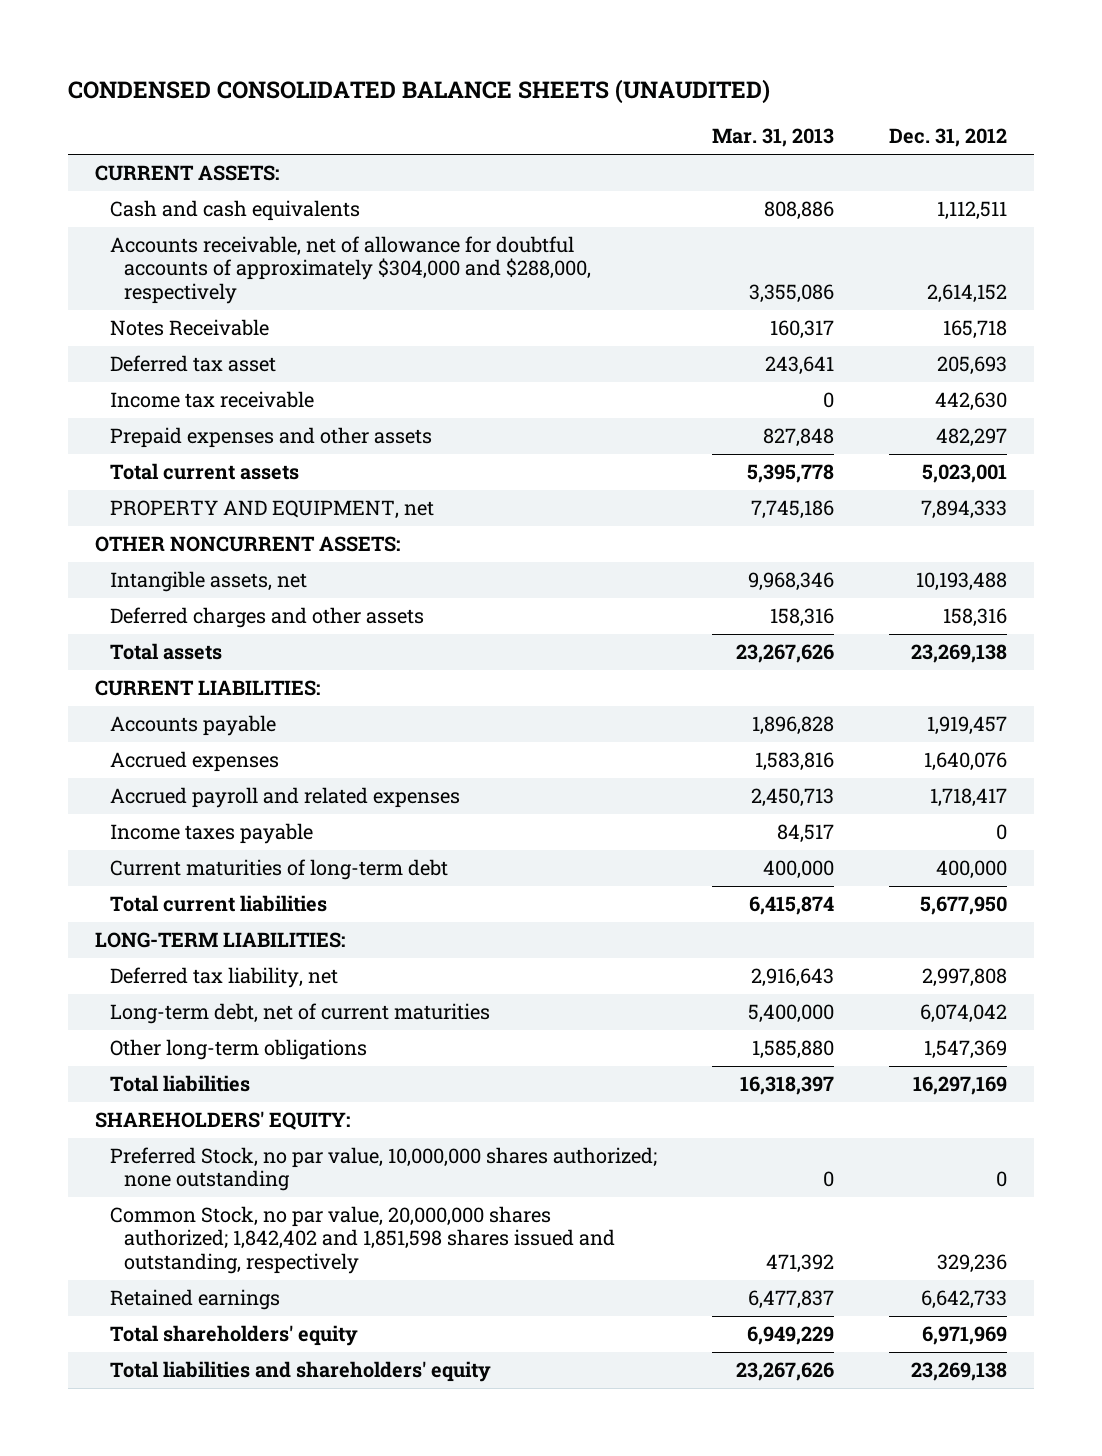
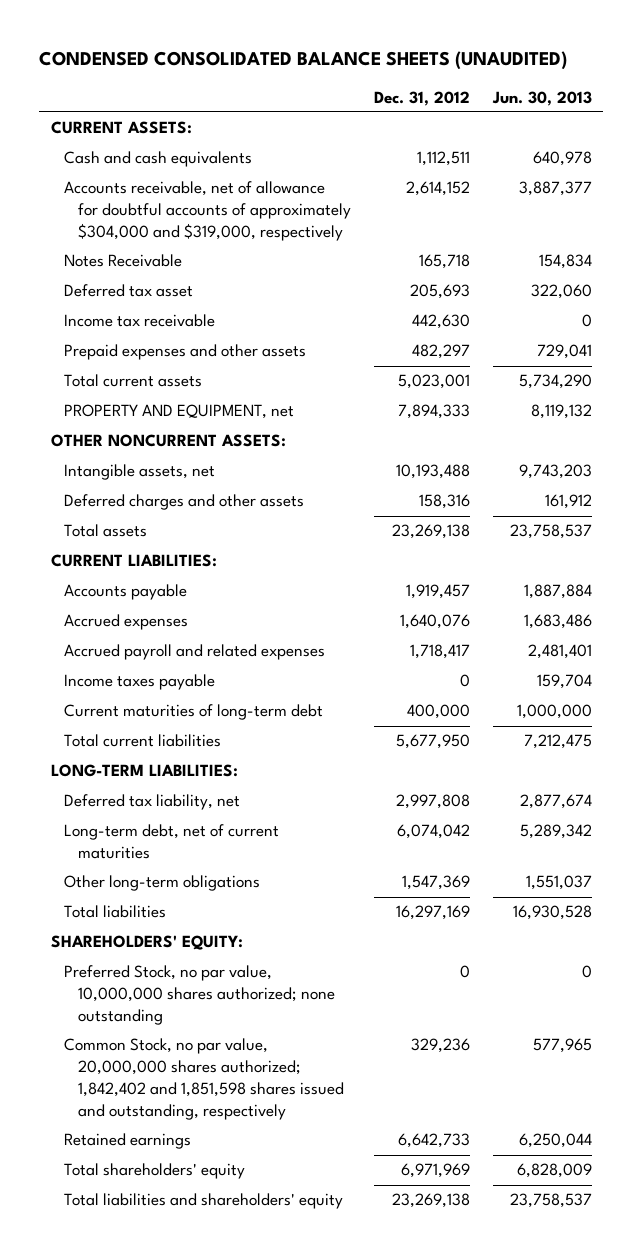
- | Mar. 31, 2013 | Dec. 31, 2012
+ | Dec. 31, 2012 | Jun. 30, 2013
- Accounts receivable, net of allowance for doubtful accounts of approximately $304,000 and $288,000, respectively | 3,355,086 | 2,614,152
+ Accounts receivable, net of allowance for doubtful accounts of approximately $304,000 and $319,000, respectively | 2,614,152 | 3,887,377

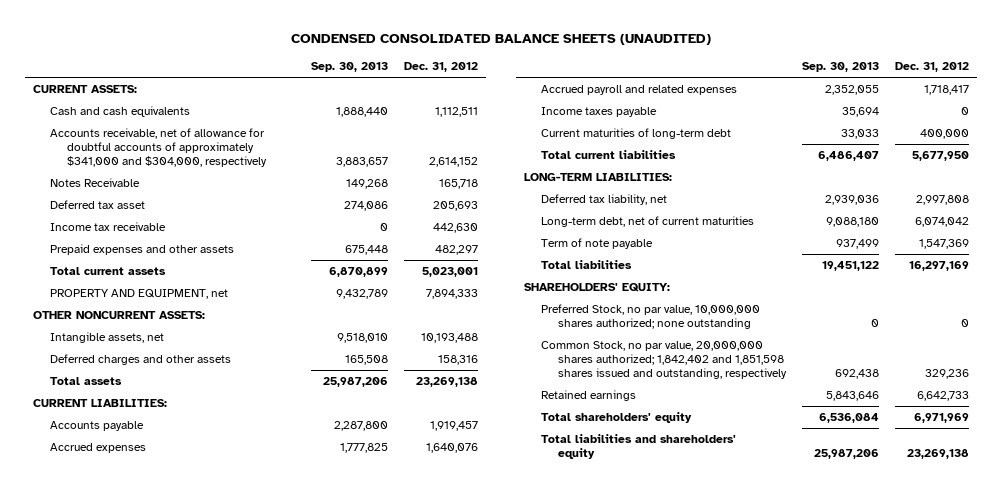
- | Dec. 31, 2012 | Jun. 30, 2013
+ | Sep. 30, 2013 | Dec. 31, 2012
- Accounts receivable, net of allowance for doubtful accounts of approximately $304,000 and $319,000, respectively | 2,614,152 | 3,887,377
+ Accounts receivable, net of allowance for doubtful accounts of approximately $341,000 and $304,000, respectively | 3,883,657 | 2,614,152
- Other long-term obligations | 1,547,369 | 1,551,037
+ Term of note payable | 937,499 | 1,547,369

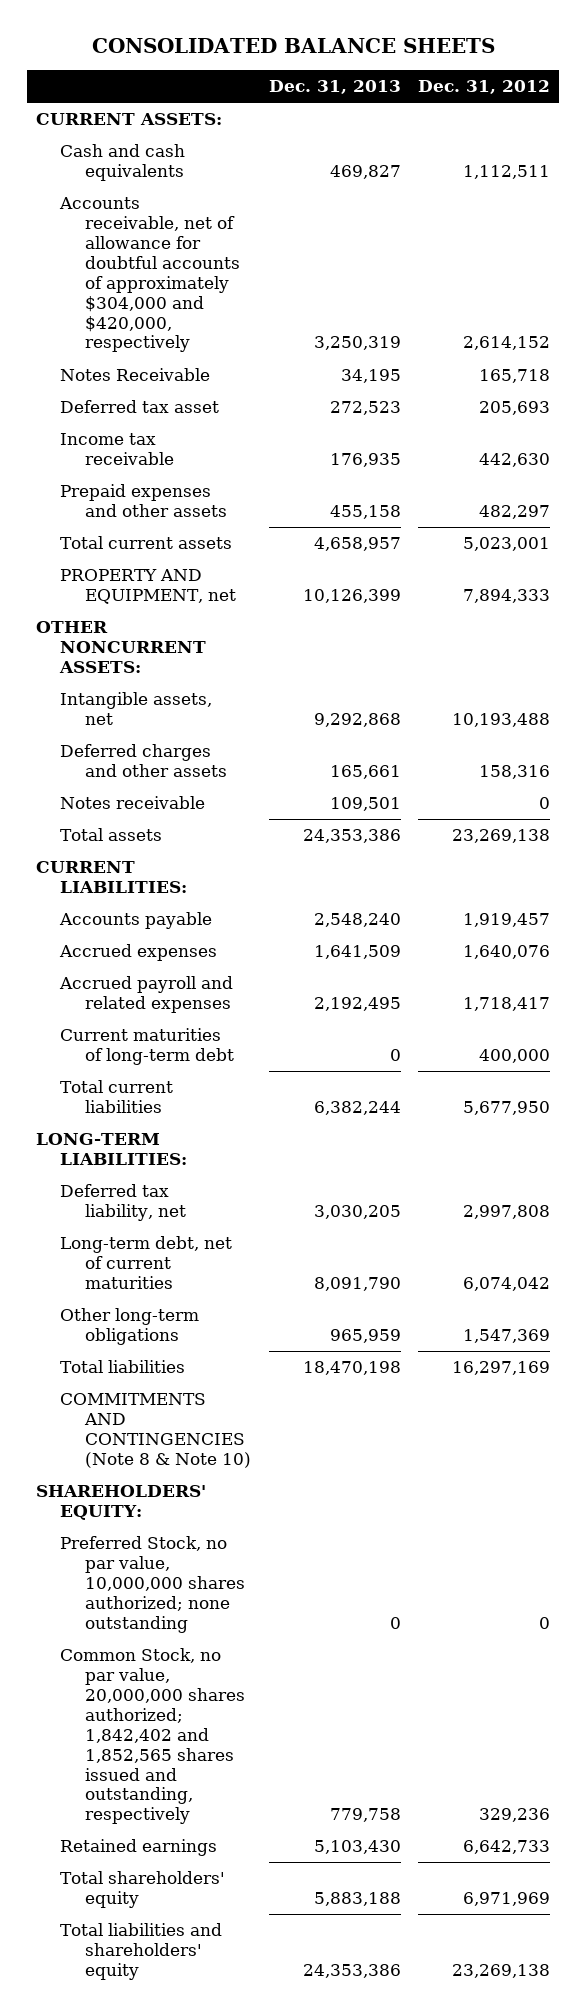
- CONDENSED CONSOLIDATED BALANCE SHEETS (UNAUDITED)
+ CONSOLIDATED BALANCE SHEETS
- | Sep. 30, 2013 | Dec. 31, 2012
+ | Dec. 31, 2013 | Dec. 31, 2012
- Accounts receivable, net of allowance for doubtful accounts of approximately $341,000 and $304,000, respectively | 3,883,657 | 2,614,152
+ Accounts receivable, net of allowance for doubtful accounts of approximately $304,000 and $420,000, respectively | 3,250,319 | 2,614,152
+ Notes receivable | 109,501 | 0
- Income taxes payable | 35,694 | 0
- Term of note payable | 937,499 | 1,547,369
+ Other long-term obligations | 965,959 | 1,547,369
+ COMMITMENTS AND CONTINGENCIES (Note 8 & Note 10)
- Common Stock, no par value, 20,000,000 shares authorized; 1,842,402 and 1,851,598 shares issued and outstanding, respectively | 692,438 | 329,236
+ Common Stock, no par value, 20,000,000 shares authorized; 1,842,402 and 1,852,565 shares issued and outstanding, respectively | 779,758 | 329,236

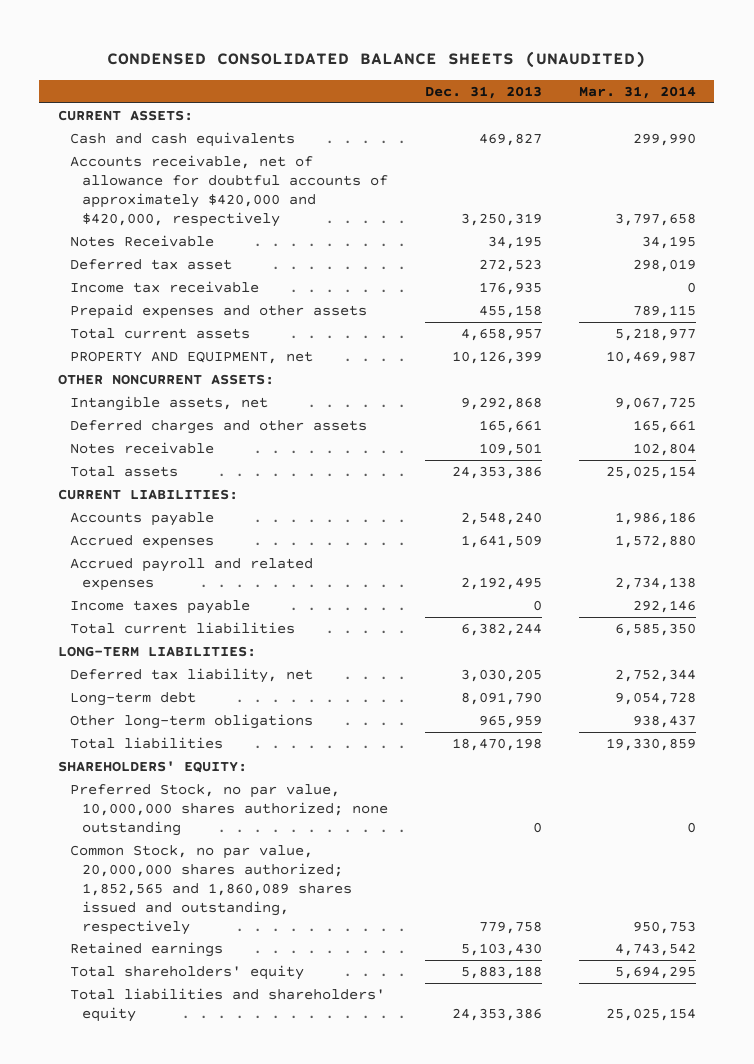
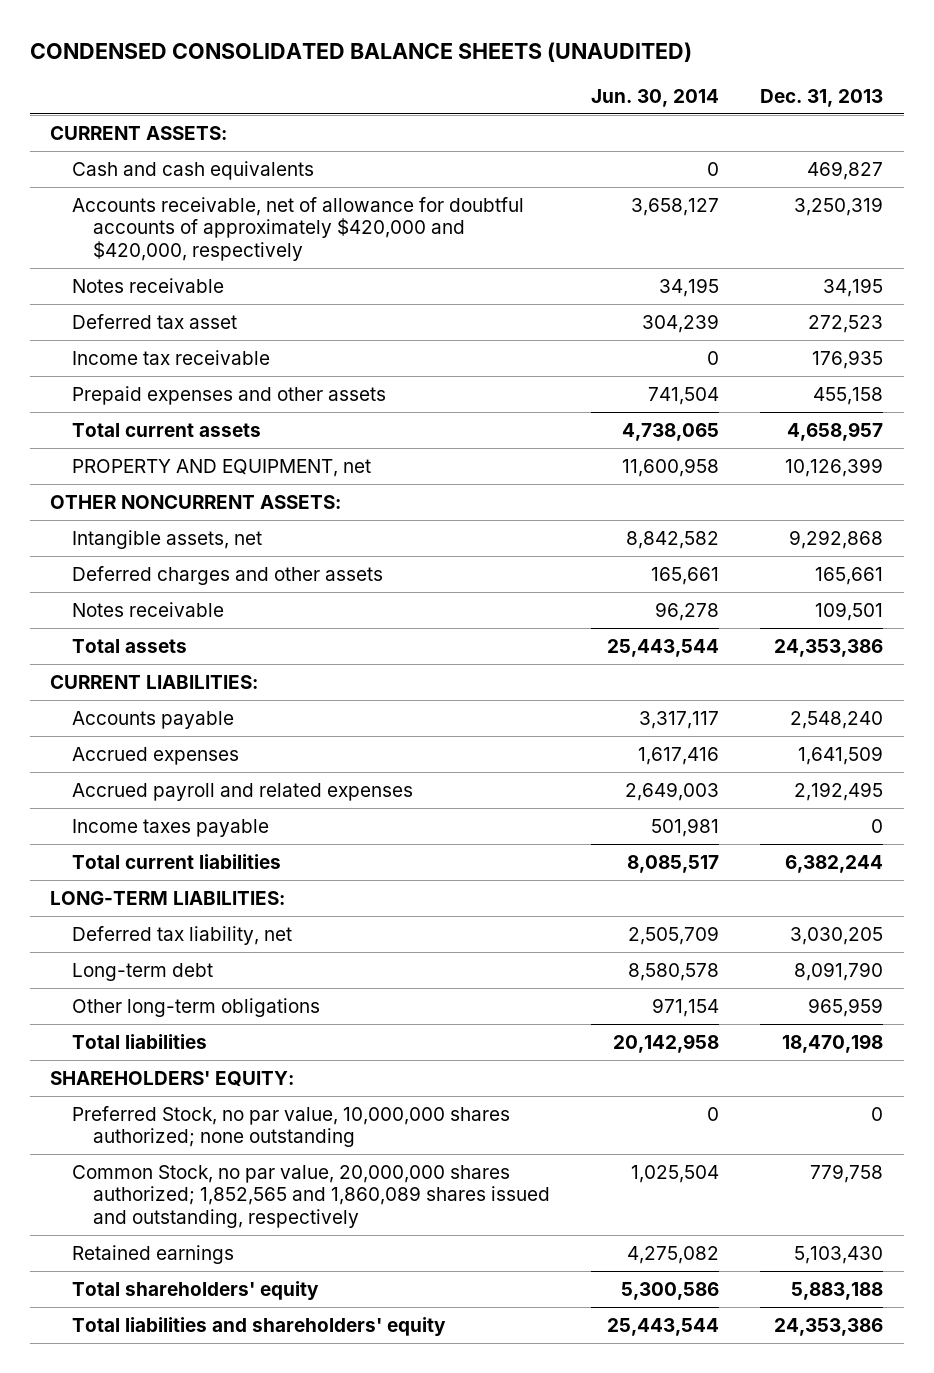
- | Dec. 31, 2013 | Mar. 31, 2014
+ | Jun. 30, 2014 | Dec. 31, 2013
- Notes Receivable | 34,195 | 34,195
+ Notes receivable | 34,195 | 34,195

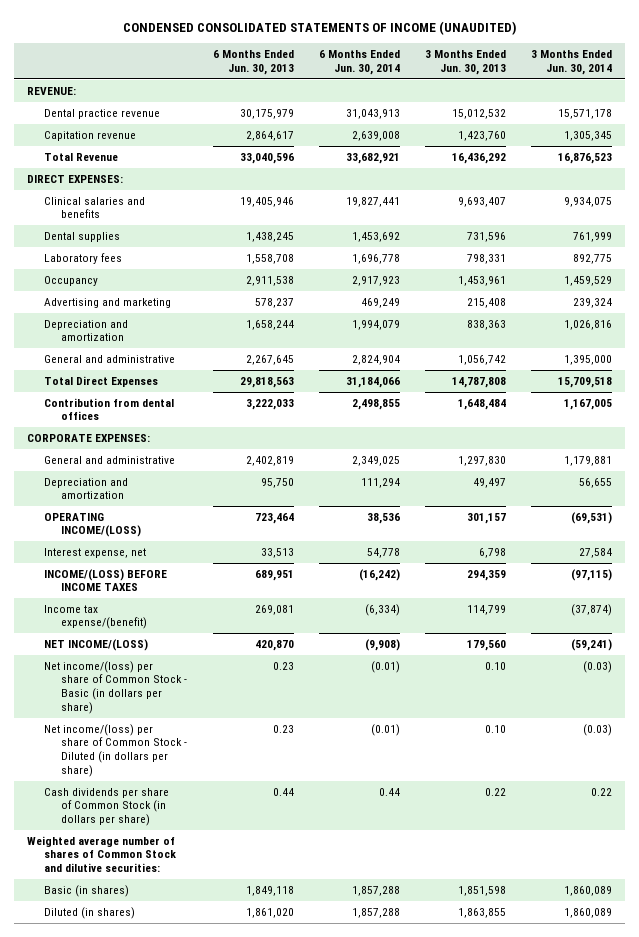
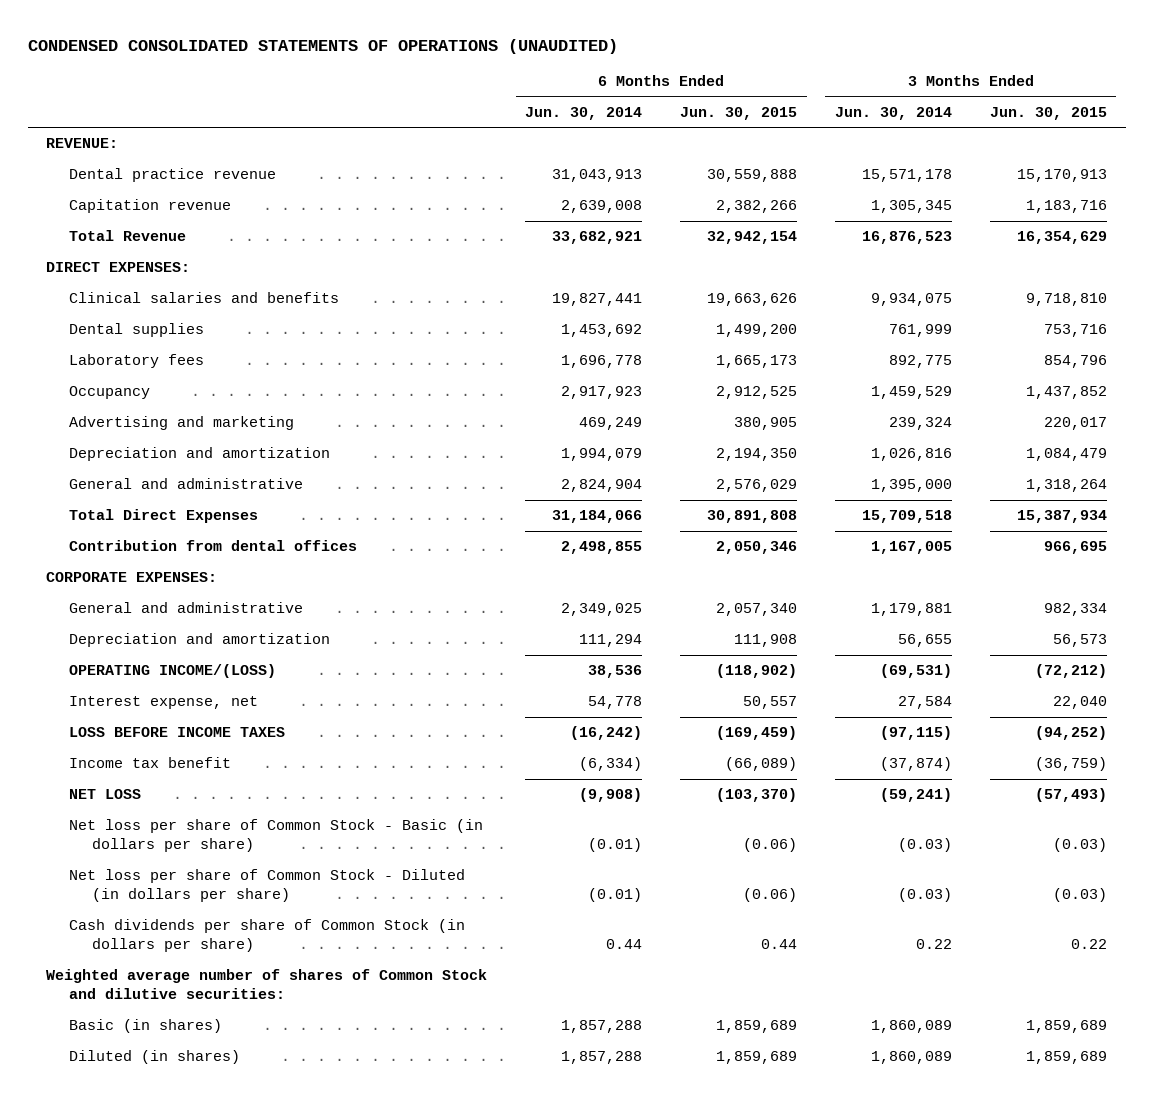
- CONDENSED CONSOLIDATED STATEMENTS OF INCOME (UNAUDITED)
+ CONDENSED CONSOLIDATED STATEMENTS OF OPERATIONS (UNAUDITED)
- | 6 Months Ended Jun. 30, 2013 | 6 Months Ended Jun. 30, 2014 | 3 Months Ended Jun. 30, 2013 | 3 Months Ended Jun. 30, 2014
+ | 6 Months Ended Jun. 30, 2014 | 6 Months Ended Jun. 30, 2015 | 3 Months Ended Jun. 30, 2014 | 3 Months Ended Jun. 30, 2015
- INCOME/(LOSS) BEFORE INCOME TAXES | 689,951 | (16,242) | 294,359 | (97,115)
- Income tax expense/(benefit) | 269,081 | (6,334) | 114,799 | (37,874)
- NET INCOME/(LOSS) | 420,870 | (9,908) | 179,560 | (59,241)
- Net income/(loss) per share of Common Stock - Basic (in dollars per share) | 0.23 | (0.01) | 0.10 | (0.03)
- Net income/(loss) per share of Common Stock - Diluted (in dollars per share) | 0.23 | (0.01) | 0.10 | (0.03)
+ LOSS BEFORE INCOME TAXES | (16,242) | (169,459) | (97,115) | (94,252)
+ Income tax benefit | (6,334) | (66,089) | (37,874) | (36,759)
+ NET LOSS | (9,908) | (103,370) | (59,241) | (57,493)
+ Net loss per share of Common Stock - Basic (in dollars per share) | (0.01) | (0.06) | (0.03) | (0.03)
+ Net loss per share of Common Stock - Diluted (in dollars per share) | (0.01) | (0.06) | (0.03) | (0.03)

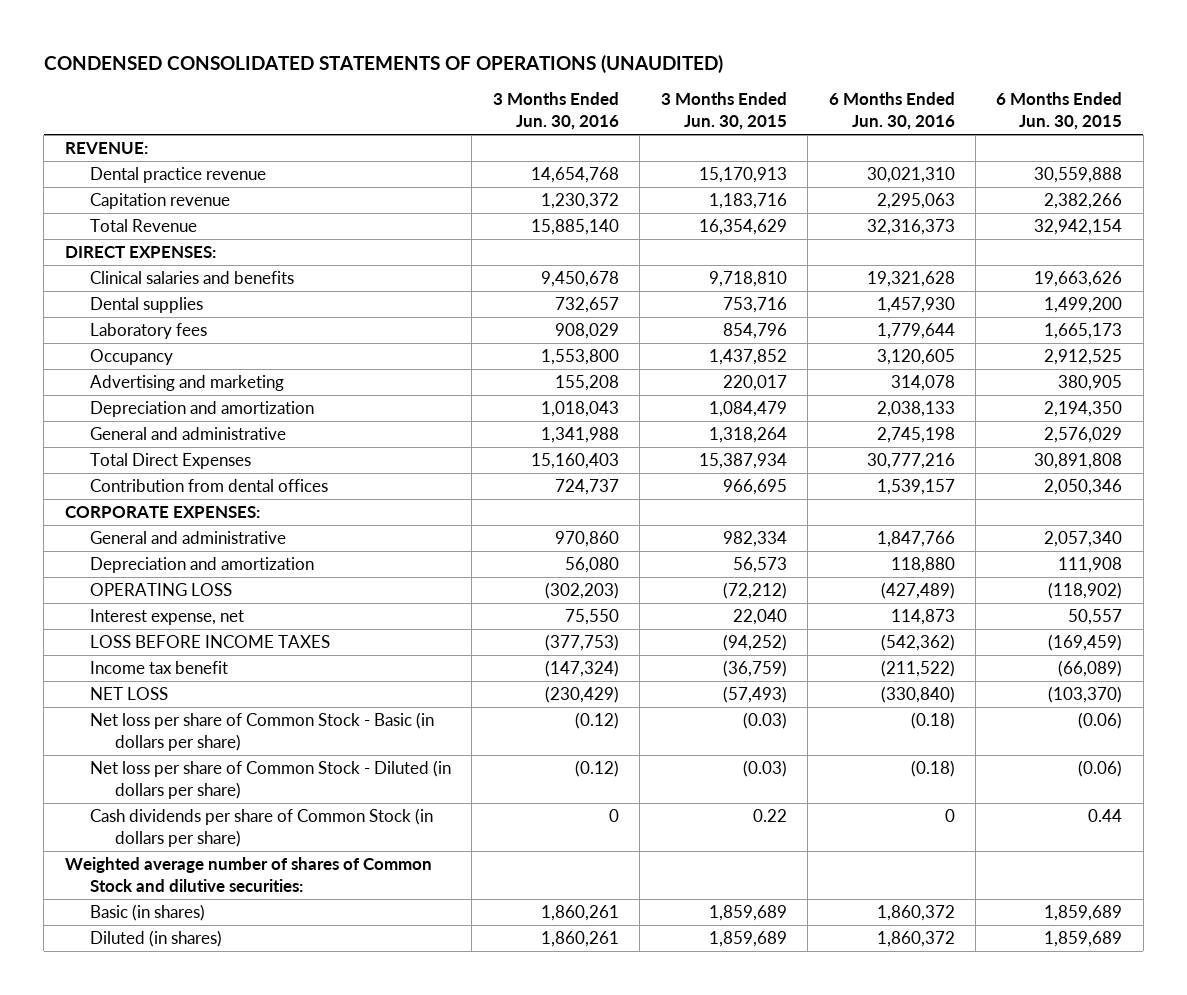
- | 6 Months Ended Jun. 30, 2014 | 6 Months Ended Jun. 30, 2015 | 3 Months Ended Jun. 30, 2014 | 3 Months Ended Jun. 30, 2015
+ | 3 Months Ended Jun. 30, 2016 | 3 Months Ended Jun. 30, 2015 | 6 Months Ended Jun. 30, 2016 | 6 Months Ended Jun. 30, 2015
- OPERATING INCOME/(LOSS) | 38,536 | (118,902) | (69,531) | (72,212)
+ OPERATING LOSS | (302,203) | (72,212) | (427,489) | (118,902)

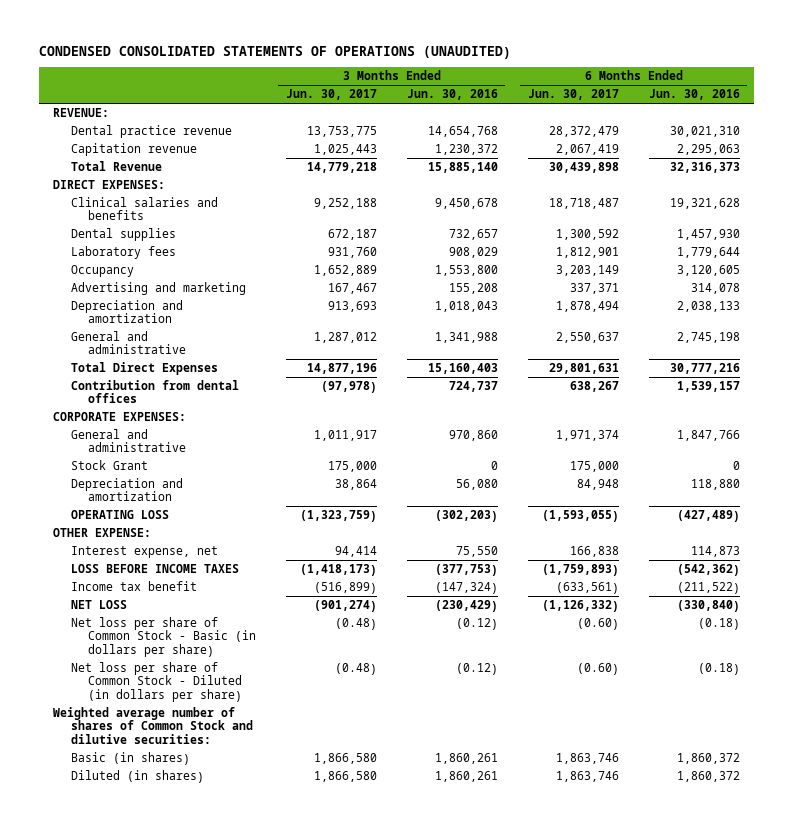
- | 3 Months Ended Jun. 30, 2016 | 3 Months Ended Jun. 30, 2015 | 6 Months Ended Jun. 30, 2016 | 6 Months Ended Jun. 30, 2015
+ | 3 Months Ended Jun. 30, 2017 | 3 Months Ended Jun. 30, 2016 | 6 Months Ended Jun. 30, 2017 | 6 Months Ended Jun. 30, 2016
+ Stock Grant | 175,000 | 0 | 175,000 | 0
+ OTHER EXPENSE:
- Cash dividends per share of Common Stock (in dollars per share) | 0 | 0.22 | 0 | 0.44

